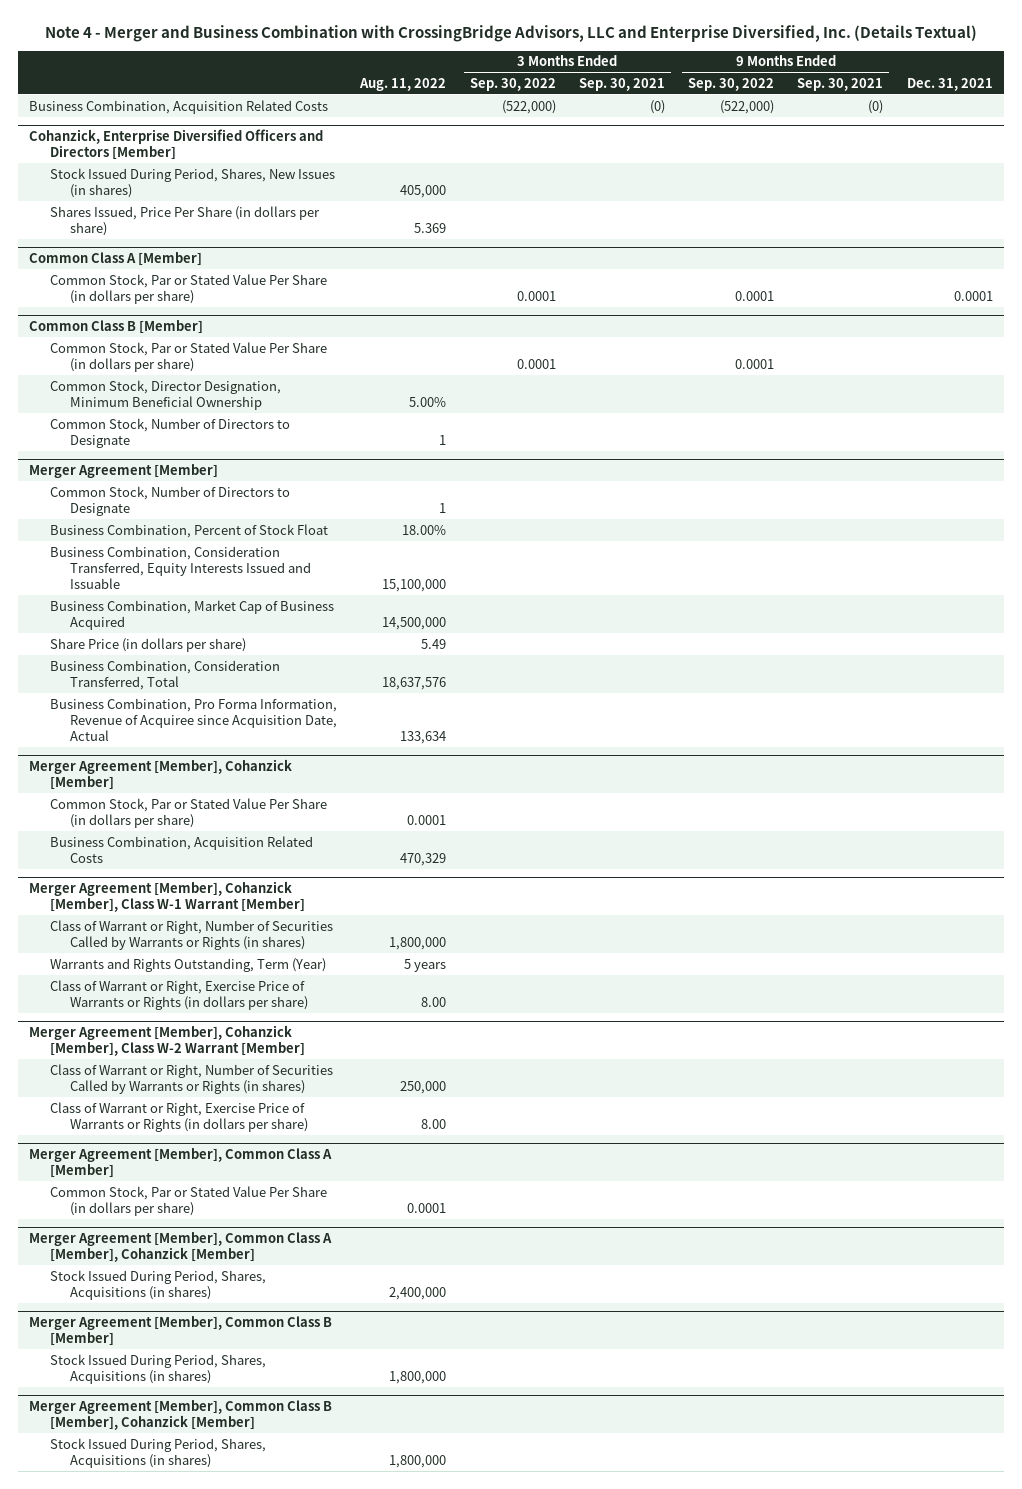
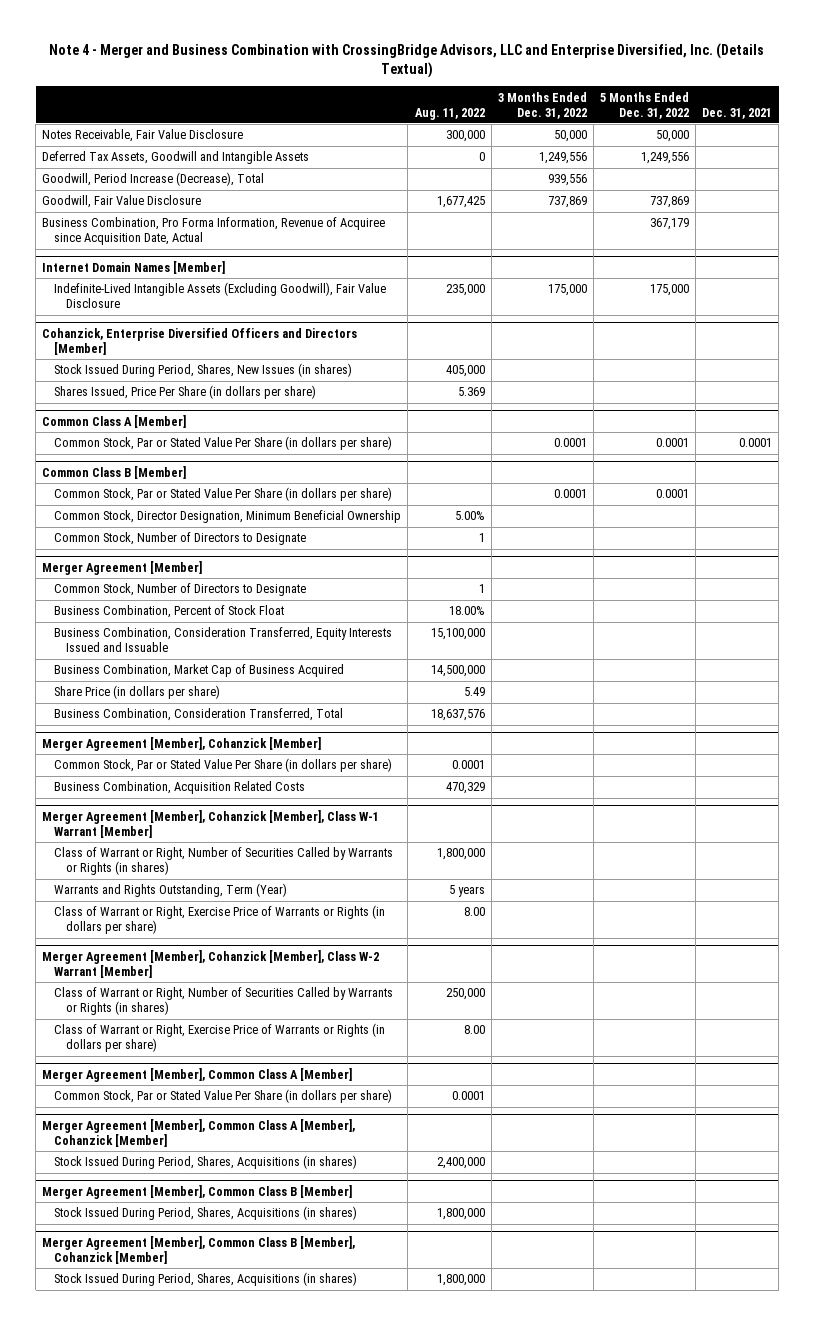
- | Aug. 11, 2022 | 3 Months Ended Sep. 30, 2022 | 3 Months Ended Sep. 30, 2021 | 9 Months Ended Sep. 30, 2022 | 9 Months Ended Sep. 30, 2021 | Dec. 31, 2021
+ | Aug. 11, 2022 | 3 Months Ended Dec. 31, 2022 | 5 Months Ended Dec. 31, 2022 | Dec. 31, 2021
- Business Combination, Acquisition Related Costs | | (522,000) | (0) | (522,000) | (0) |
+ Notes Receivable, Fair Value Disclosure | 300,000 | 50,000 | 50,000 |
+ Deferred Tax Assets, Goodwill and Intangible Assets | 0 | 1,249,556 | 1,249,556 |
+ Goodwill, Period Increase (Decrease), Total | | 939,556 | |
+ Goodwill, Fair Value Disclosure | 1,677,425 | 737,869 | 737,869 |
+ Business Combination, Pro Forma Information, Revenue of Acquiree since Acquisition Date, Actual | | | 367,179 |
+ Internet Domain Names [Member]
+ Indefinite-Lived Intangible Assets (Excluding Goodwill), Fair Value Disclosure | 235,000 | 175,000 | 175,000 |
@ Merger Agreement [Member]
- Business Combination, Pro Forma Information, Revenue of Acquiree since Acquisition Date, Actual | 133,634 | | | | |

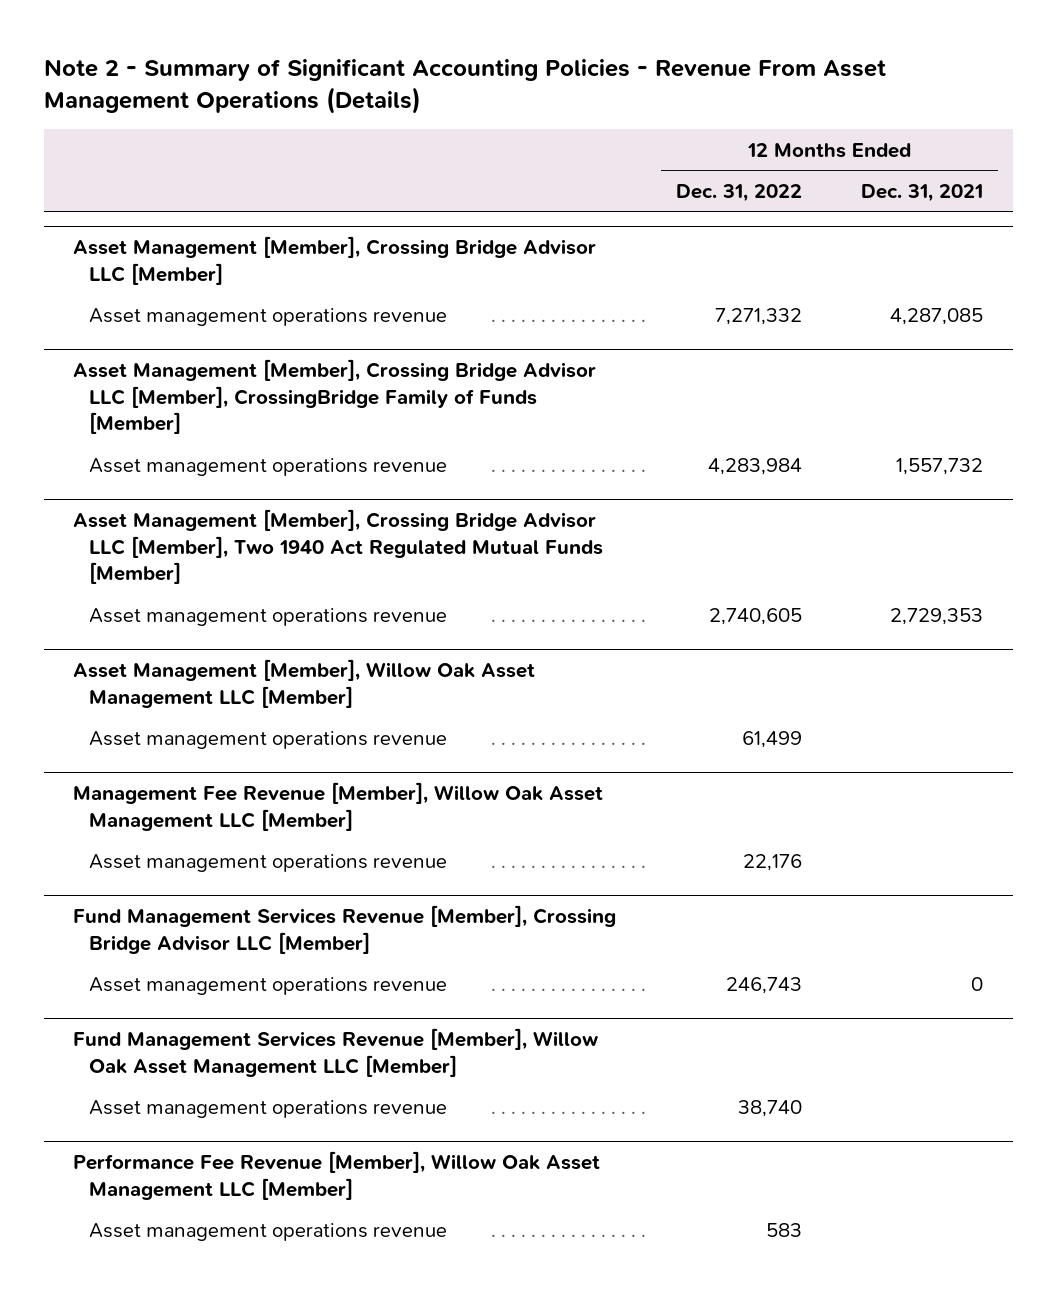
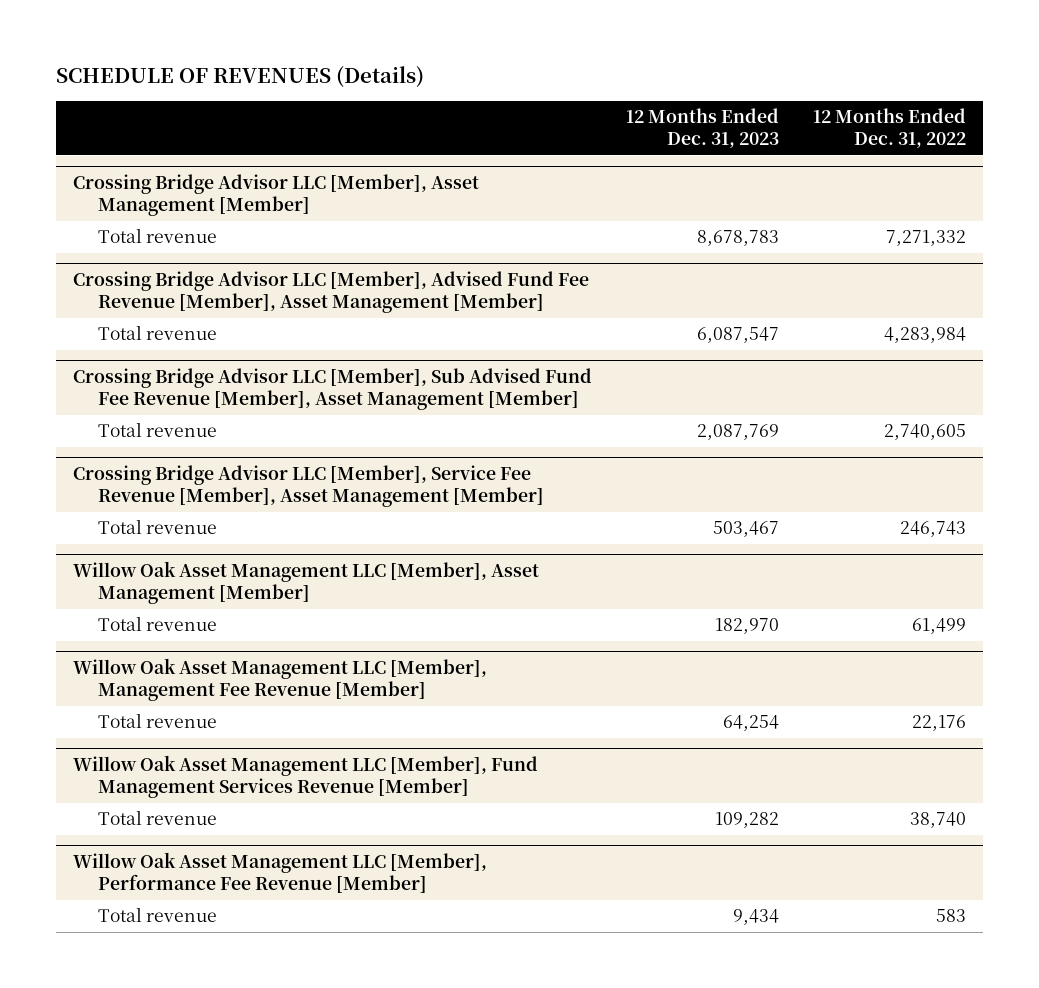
- Note 2 - Summary of Significant Accounting Policies - Revenue From Asset Management Operations (Details)
+ SCHEDULE OF REVENUES (Details)
- | 12 Months Ended Dec. 31, 2022 | 12 Months Ended Dec. 31, 2021
+ | 12 Months Ended Dec. 31, 2023 | 12 Months Ended Dec. 31, 2022
- Asset Management [Member], Crossing Bridge Advisor LLC [Member]
- Asset management operations revenue | 7,271,332 | 4,287,085
- Asset Management [Member], Crossing Bridge Advisor LLC [Member], CrossingBridge Family of Funds [Member]
- Asset management operations revenue | 4,283,984 | 1,557,732
- Asset Management [Member], Crossing Bridge Advisor LLC [Member], Two 1940 Act Regulated Mutual Funds [Member]
- Asset management operations revenue | 2,740,605 | 2,729,353
- Asset Management [Member], Willow Oak Asset Management LLC [Member]
- Asset management operations revenue | 61,499 |
- Management Fee Revenue [Member], Willow Oak Asset Management LLC [Member]
- Asset management operations revenue | 22,176 |
- Fund Management Services Revenue [Member], Crossing Bridge Advisor LLC [Member]
- Asset management operations revenue | 246,743 | 0
- Fund Management Services Revenue [Member], Willow Oak Asset Management LLC [Member]
- Asset management operations revenue | 38,740 |
- Performance Fee Revenue [Member], Willow Oak Asset Management LLC [Member]
- Asset management operations revenue | 583 |
+ Crossing Bridge Advisor LLC [Member], Asset Management [Member]
+ Total revenue | 8,678,783 | 7,271,332
+ Crossing Bridge Advisor LLC [Member], Advised Fund Fee Revenue [Member], Asset Management [Member]
+ Total revenue | 6,087,547 | 4,283,984
+ Crossing Bridge Advisor LLC [Member], Sub Advised Fund Fee Revenue [Member], Asset Management [Member]
+ Total revenue | 2,087,769 | 2,740,605
+ Crossing Bridge Advisor LLC [Member], Service Fee Revenue [Member], Asset Management [Member]
+ Total revenue | 503,467 | 246,743
+ Willow Oak Asset Management LLC [Member], Asset Management [Member]
+ Total revenue | 182,970 | 61,499
+ Willow Oak Asset Management LLC [Member], Management Fee Revenue [Member]
+ Total revenue | 64,254 | 22,176
+ Willow Oak Asset Management LLC [Member], Fund Management Services Revenue [Member]
+ Total revenue | 109,282 | 38,740
+ Willow Oak Asset Management LLC [Member], Performance Fee Revenue [Member]
+ Total revenue | 9,434 | 583

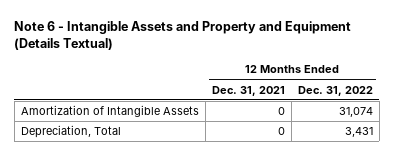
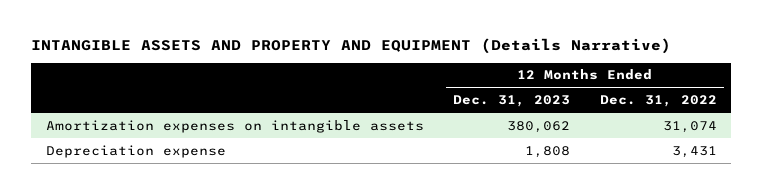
- Note 6 - Intangible Assets and Property and Equipment (Details Textual)
+ INTANGIBLE ASSETS AND PROPERTY AND EQUIPMENT (Details Narrative)
- | 12 Months Ended Dec. 31, 2021 | 12 Months Ended Dec. 31, 2022
+ | 12 Months Ended Dec. 31, 2023 | 12 Months Ended Dec. 31, 2022
- Amortization of Intangible Assets | 0 | 31,074
- Depreciation, Total | 0 | 3,431
+ Amortization expenses on intangible assets | 380,062 | 31,074
+ Depreciation expense | 1,808 | 3,431

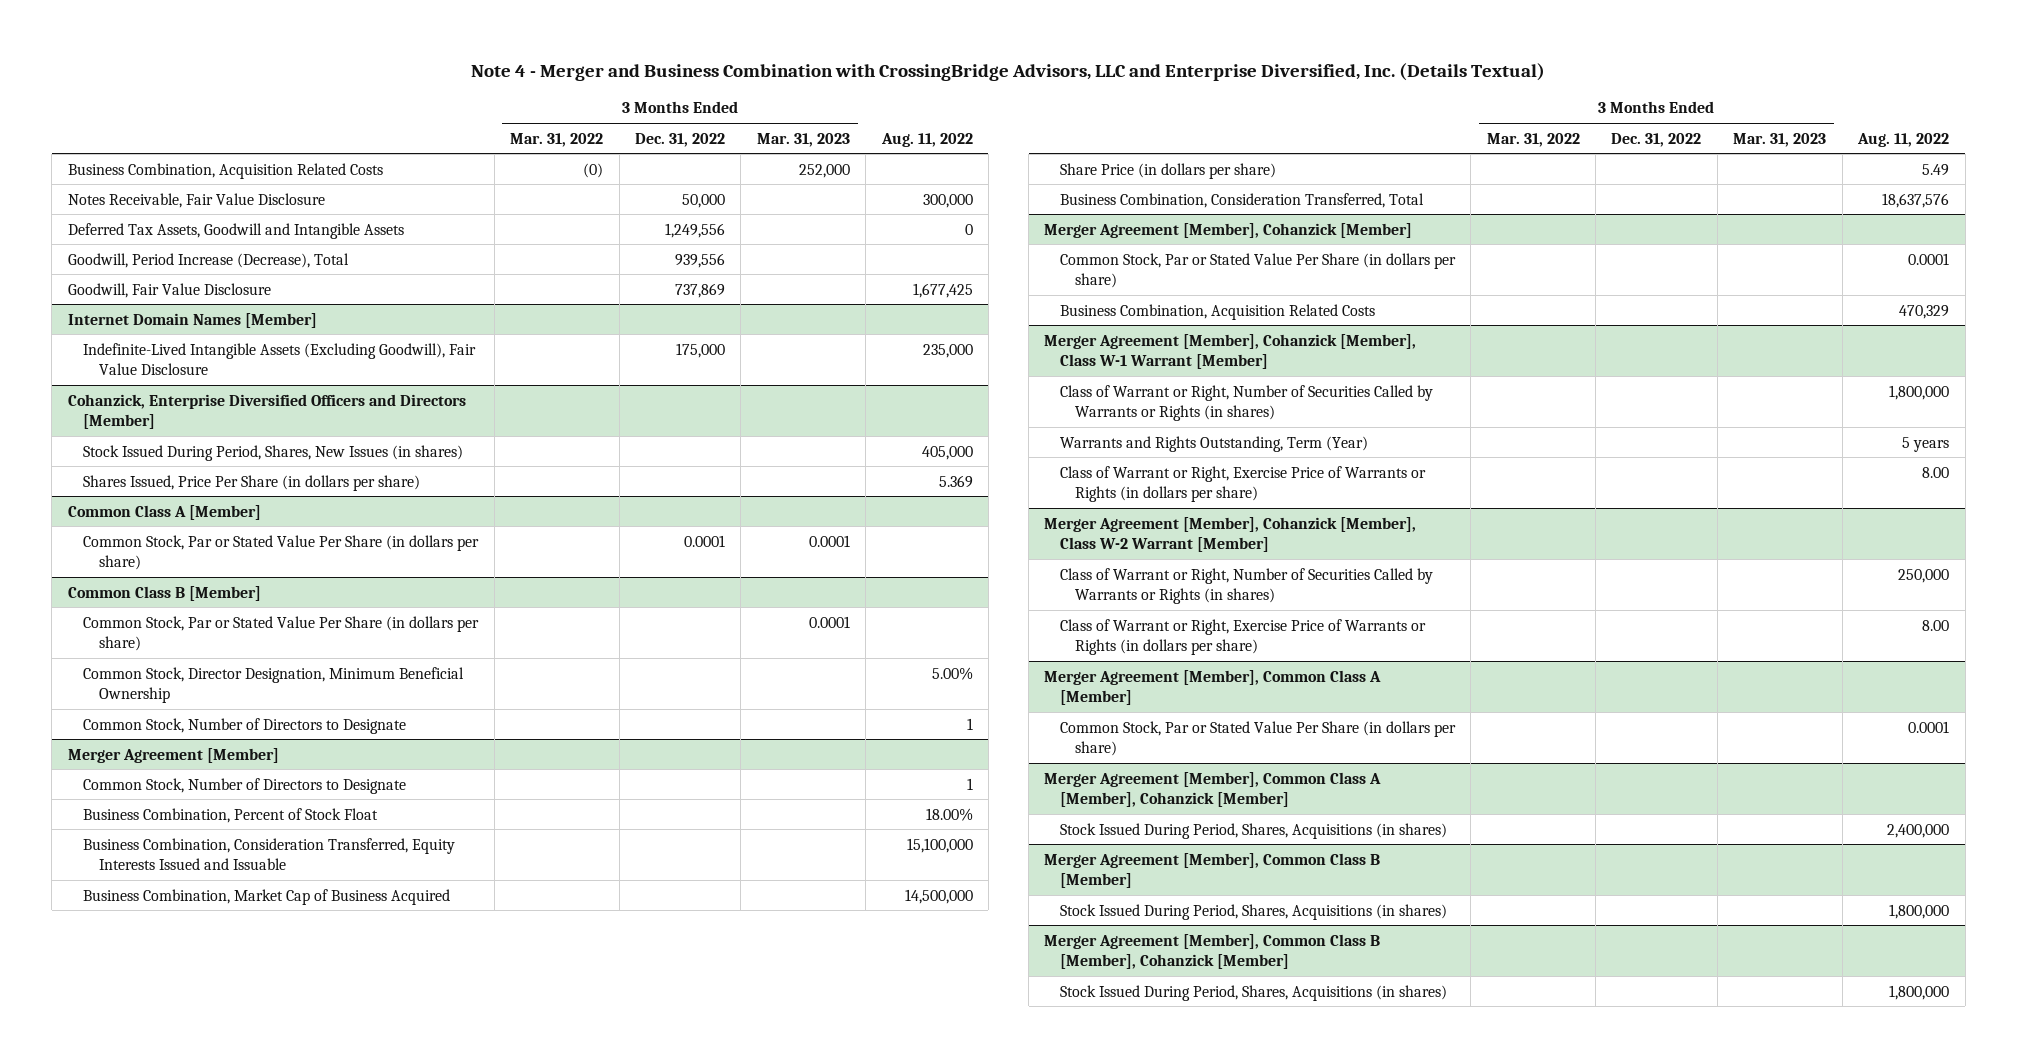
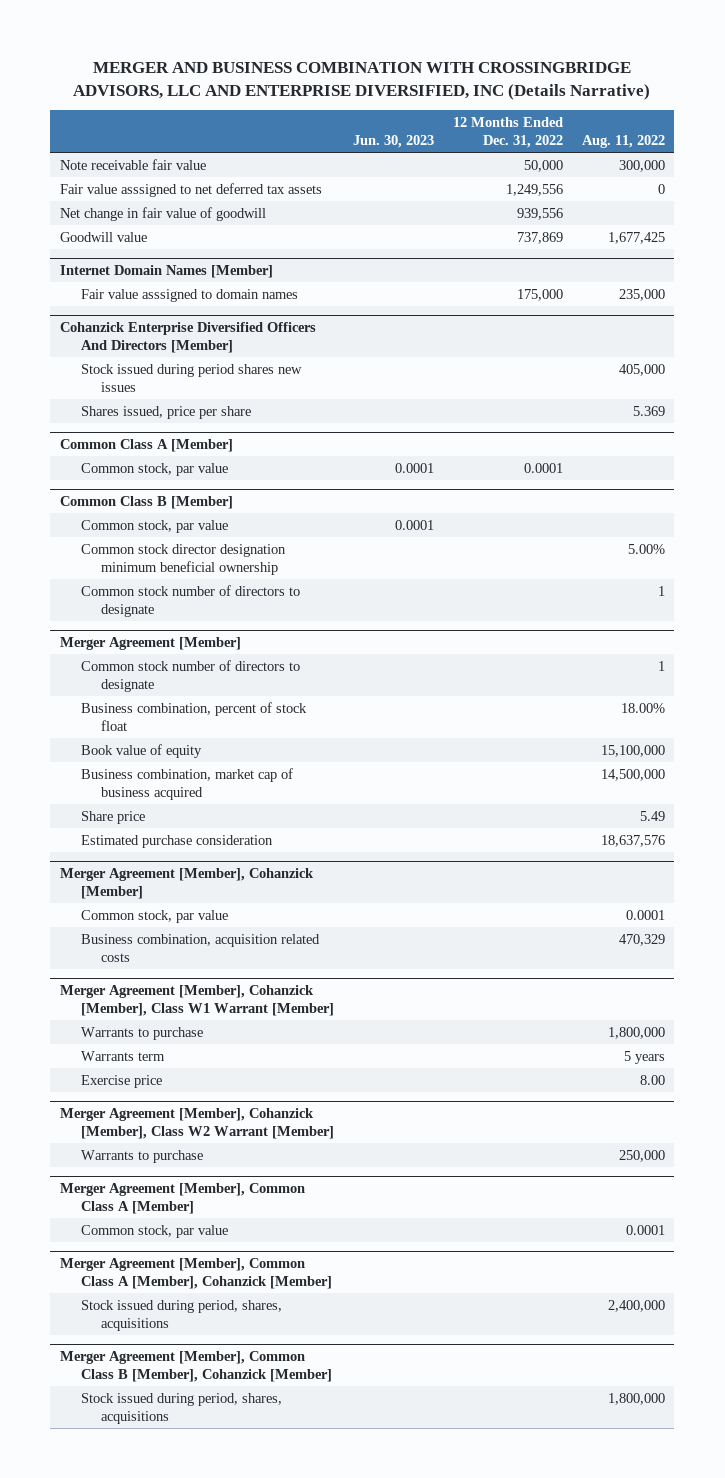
- Note 4 - Merger and Business Combination with CrossingBridge Advisors, LLC and Enterprise Diversified, Inc. (Details Textual)
+ MERGER AND BUSINESS COMBINATION WITH CROSSINGBRIDGE ADVISORS, LLC AND ENTERPRISE DIVERSIFIED, INC (Details Narrative)
- | 3 Months Ended Mar. 31, 2022 | 3 Months Ended Dec. 31, 2022 | 3 Months Ended Mar. 31, 2023 | Aug. 11, 2022
+ | Jun. 30, 2023 | 12 Months Ended Dec. 31, 2022 | Aug. 11, 2022
- Business Combination, Acquisition Related Costs | (0) | | 252,000 |
- Notes Receivable, Fair Value Disclosure | | 50,000 | | 300,000
- Deferred Tax Assets, Goodwill and Intangible Assets | | 1,249,556 | | 0
- Goodwill, Period Increase (Decrease), Total | | 939,556 | |
- Goodwill, Fair Value Disclosure | | 737,869 | | 1,677,425
+ Note receivable fair value | | 50,000 | 300,000
+ Fair value asssigned to net deferred tax assets | | 1,249,556 | 0
+ Net change in fair value of goodwill | | 939,556 |
+ Goodwill value | | 737,869 | 1,677,425
@ Internet Domain Names [Member]
- Indefinite-Lived Intangible Assets (Excluding Goodwill), Fair Value Disclosure | | 175,000 | | 235,000
- Cohanzick, Enterprise Diversified Officers and Directors [Member]
- Stock Issued During Period, Shares, New Issues (in shares) | | | | 405,000
- Shares Issued, Price Per Share (in dollars per share) | | | | 5.369
@ Internet Domain Names [Member]
+ Fair value asssigned to domain names | | 175,000 | 235,000
+ Cohanzick Enterprise Diversified Officers And Directors [Member]
+ Stock issued during period shares new issues | | | 405,000
+ Shares issued, price per share | | | 5.369
@ Common Class A [Member]
- Common Stock, Par or Stated Value Per Share (in dollars per share) | | 0.0001 | 0.0001 |
+ Common stock, par value | 0.0001 | 0.0001 |
@ Common Class B [Member]
- Common Stock, Par or Stated Value Per Share (in dollars per share) | | | 0.0001 |
- Common Stock, Director Designation, Minimum Beneficial Ownership | | | | 5.00%
- Common Stock, Number of Directors to Designate | | | | 1
+ Common stock, par value | 0.0001 | |
+ Common stock director designation minimum beneficial ownership | | | 5.00%
+ Common stock number of directors to designate | | | 1
@ Merger Agreement [Member]
- Common Stock, Number of Directors to Designate | | | | 1
- Business Combination, Percent of Stock Float | | | | 18.00%
- Business Combination, Consideration Transferred, Equity Interests Issued and Issuable | | | | 15,100,000
- Business Combination, Market Cap of Business Acquired | | | | 14,500,000
- Share Price (in dollars per share) | | | | 5.49
- Business Combination, Consideration Transferred, Total | | | | 18,637,576
+ Common stock number of directors to designate | | | 1
+ Business combination, percent of stock float | | | 18.00%
+ Book value of equity | | | 15,100,000
+ Business combination, market cap of business acquired | | | 14,500,000
+ Share price | | | 5.49
+ Estimated purchase consideration | | | 18,637,576
@ Merger Agreement [Member], Cohanzick [Member]
- Common Stock, Par or Stated Value Per Share (in dollars per share) | | | | 0.0001
- Business Combination, Acquisition Related Costs | | | | 470,329
- Merger Agreement [Member], Cohanzick [Member], Class W-1 Warrant [Member]
- Class of Warrant or Right, Number of Securities Called by Warrants or Rights (in shares) | | | | 1,800,000
- Warrants and Rights Outstanding, Term (Year) | | | | 5 years
- Class of Warrant or Right, Exercise Price of Warrants or Rights (in dollars per share) | | | | 8.00
- Merger Agreement [Member], Cohanzick [Member], Class W-2 Warrant [Member]
- Class of Warrant or Right, Number of Securities Called by Warrants or Rights (in shares) | | | | 250,000
- Class of Warrant or Right, Exercise Price of Warrants or Rights (in dollars per share) | | | | 8.00
@ Merger Agreement [Member], Cohanzick [Member]
+ Common stock, par value | | | 0.0001
+ Business combination, acquisition related costs | | | 470,329
+ Merger Agreement [Member], Cohanzick [Member], Class W1 Warrant [Member]
+ Warrants to purchase | | | 1,800,000
+ Warrants term | | | 5 years
+ Exercise price | | | 8.00
+ Merger Agreement [Member], Cohanzick [Member], Class W2 Warrant [Member]
+ Warrants to purchase | | | 250,000
@ Merger Agreement [Member], Common Class A [Member]
- Common Stock, Par or Stated Value Per Share (in dollars per share) | | | | 0.0001
+ Common stock, par value | | | 0.0001
@ Merger Agreement [Member], Common Class A [Member], Cohanzick [Member]
- Stock Issued During Period, Shares, Acquisitions (in shares) | | | | 2,400,000
- Merger Agreement [Member], Common Class B [Member]
- Stock Issued During Period, Shares, Acquisitions (in shares) | | | | 1,800,000
@ Merger Agreement [Member], Common Class A [Member], Cohanzick [Member]
+ Stock issued during period, shares, acquisitions | | | 2,400,000
@ Merger Agreement [Member], Common Class B [Member], Cohanzick [Member]
- Stock Issued During Period, Shares, Acquisitions (in shares) | | | | 1,800,000
+ Stock issued during period, shares, acquisitions | | | 1,800,000

